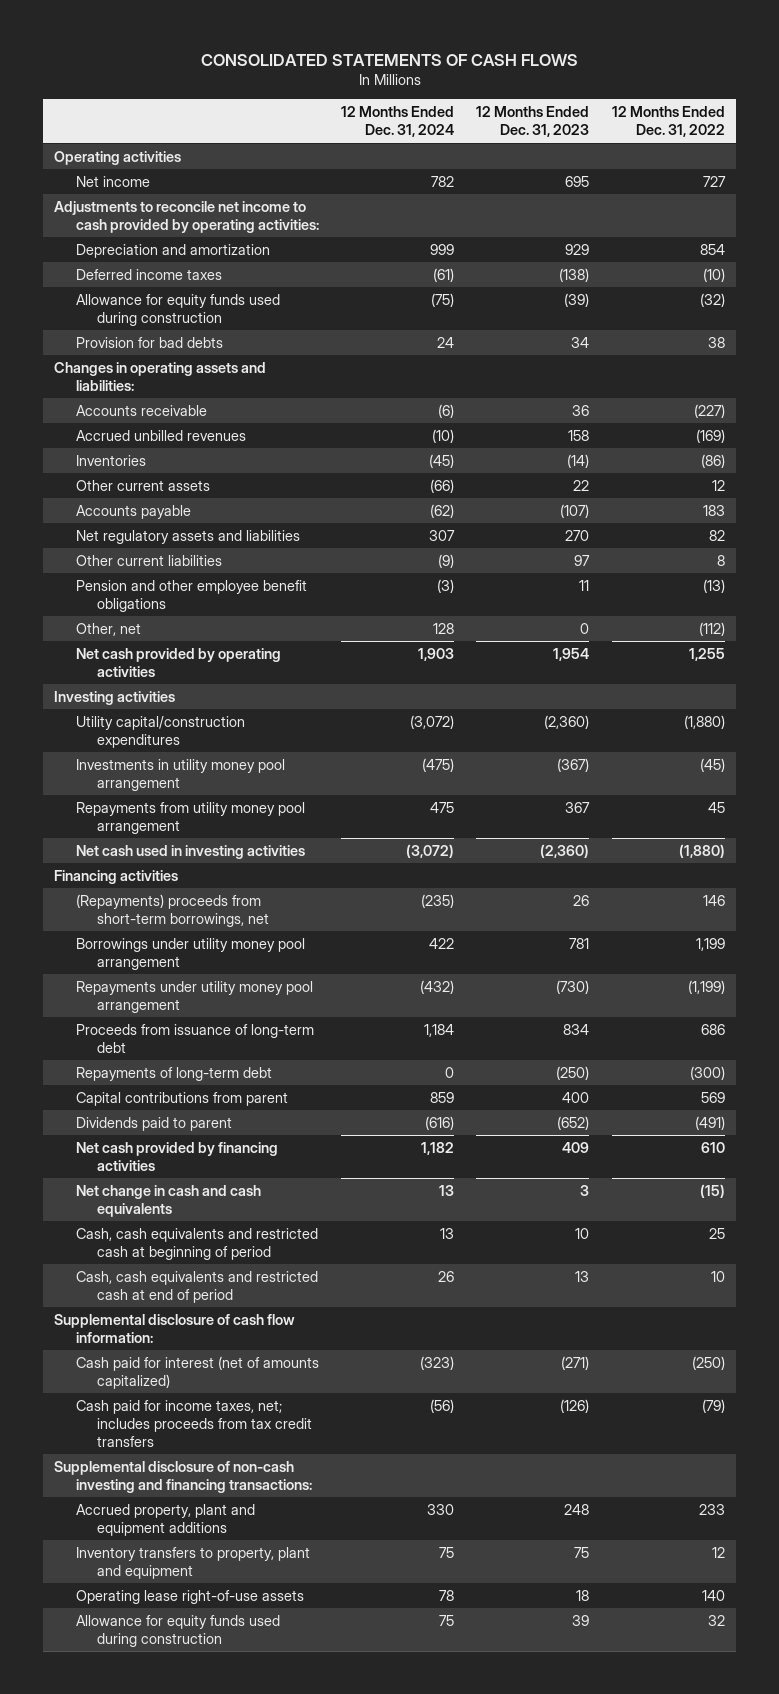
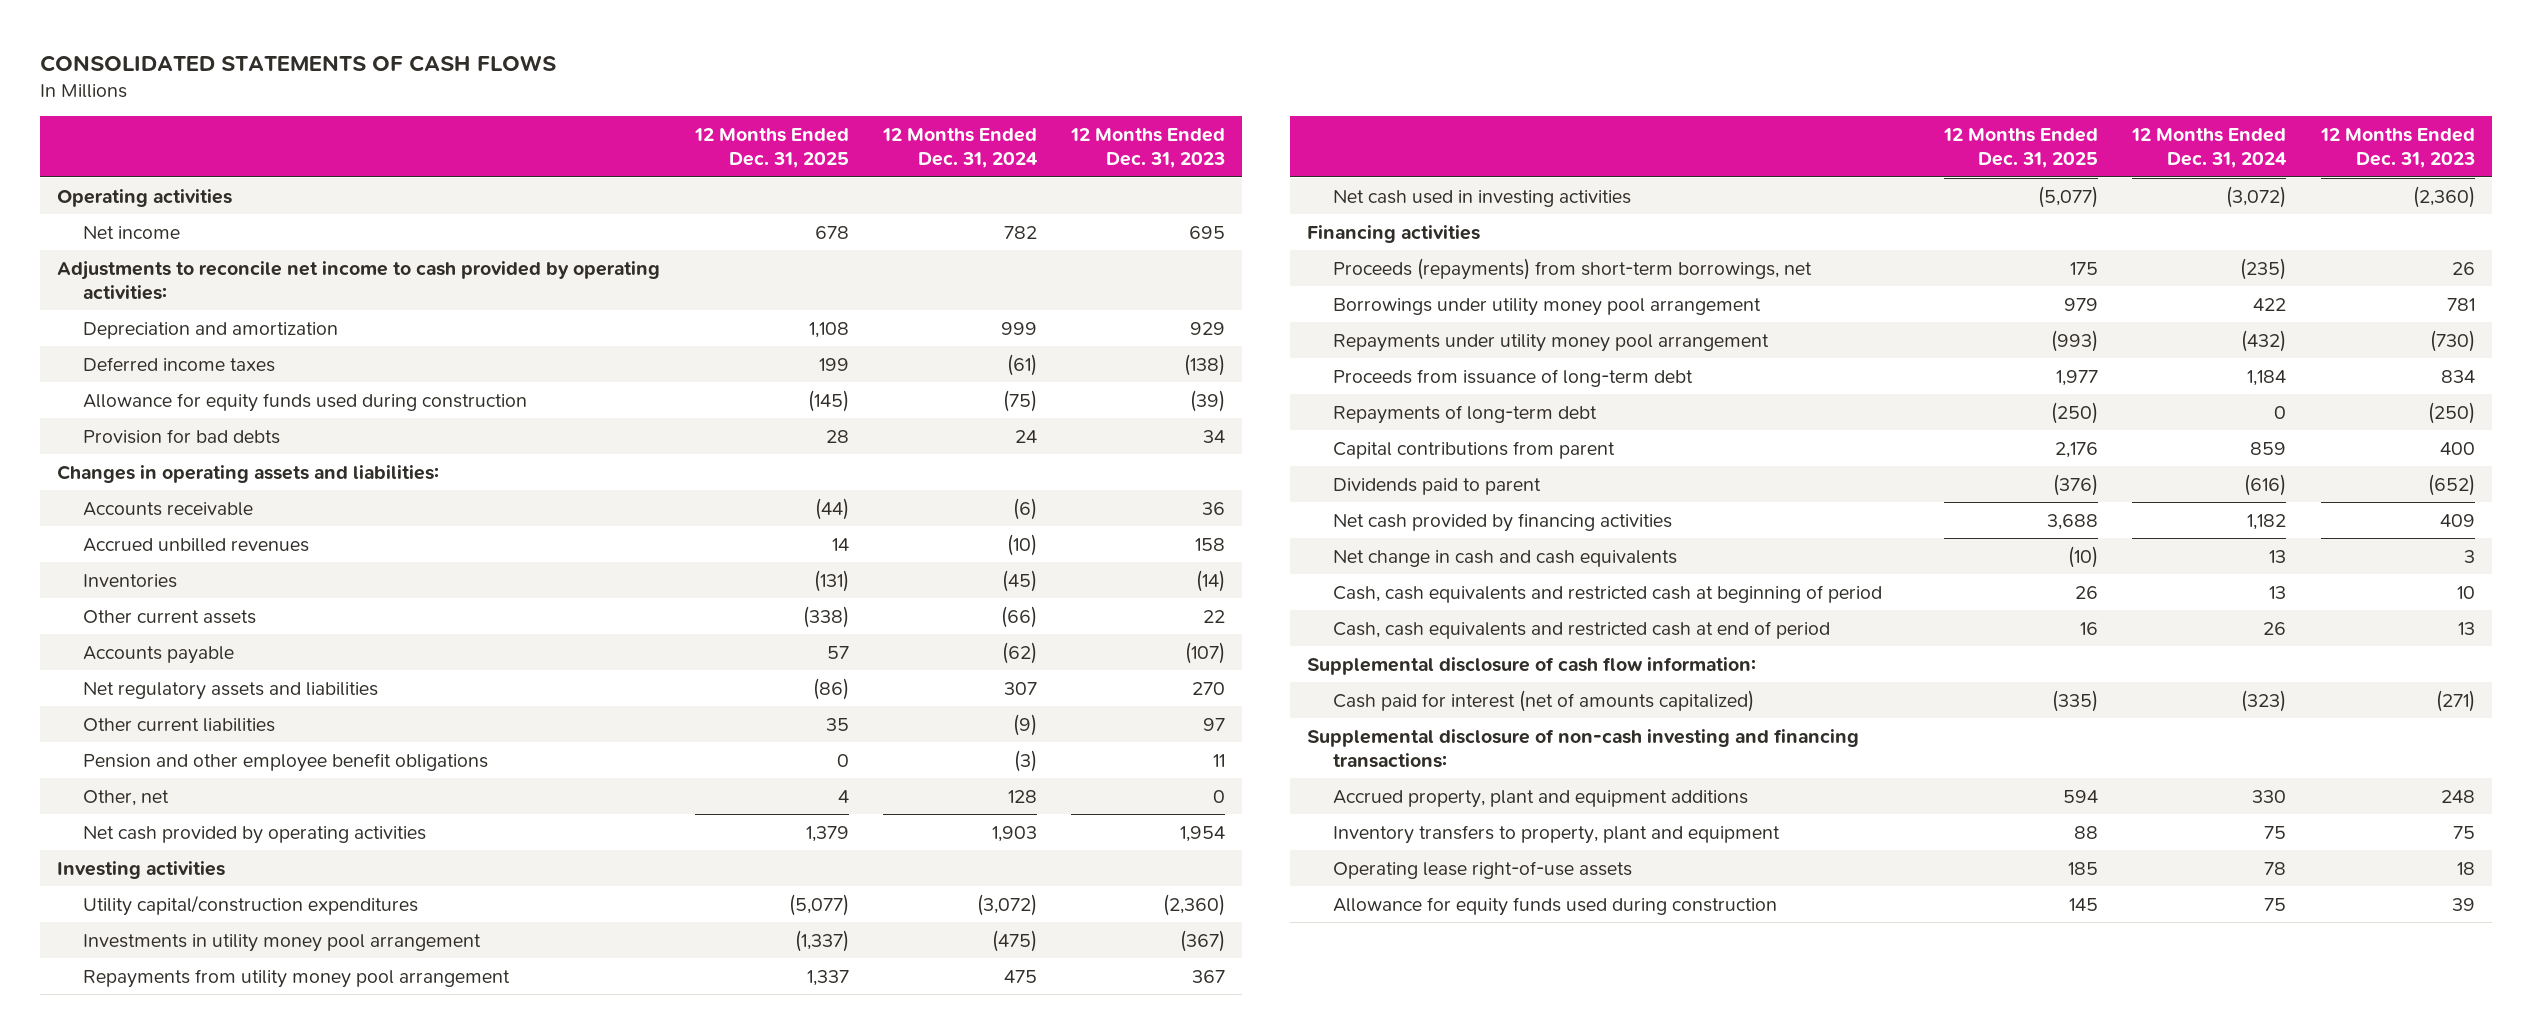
- | 12 Months Ended Dec. 31, 2024 | 12 Months Ended Dec. 31, 2023 | 12 Months Ended Dec. 31, 2022
+ | 12 Months Ended Dec. 31, 2025 | 12 Months Ended Dec. 31, 2024 | 12 Months Ended Dec. 31, 2023
- (Repayments) proceeds from short-term borrowings, net | (235) | 26 | 146
+ Proceeds (repayments) from short-term borrowings, net | 175 | (235) | 26
- Cash paid for income taxes, net; includes proceeds from tax credit transfers | (56) | (126) | (79)

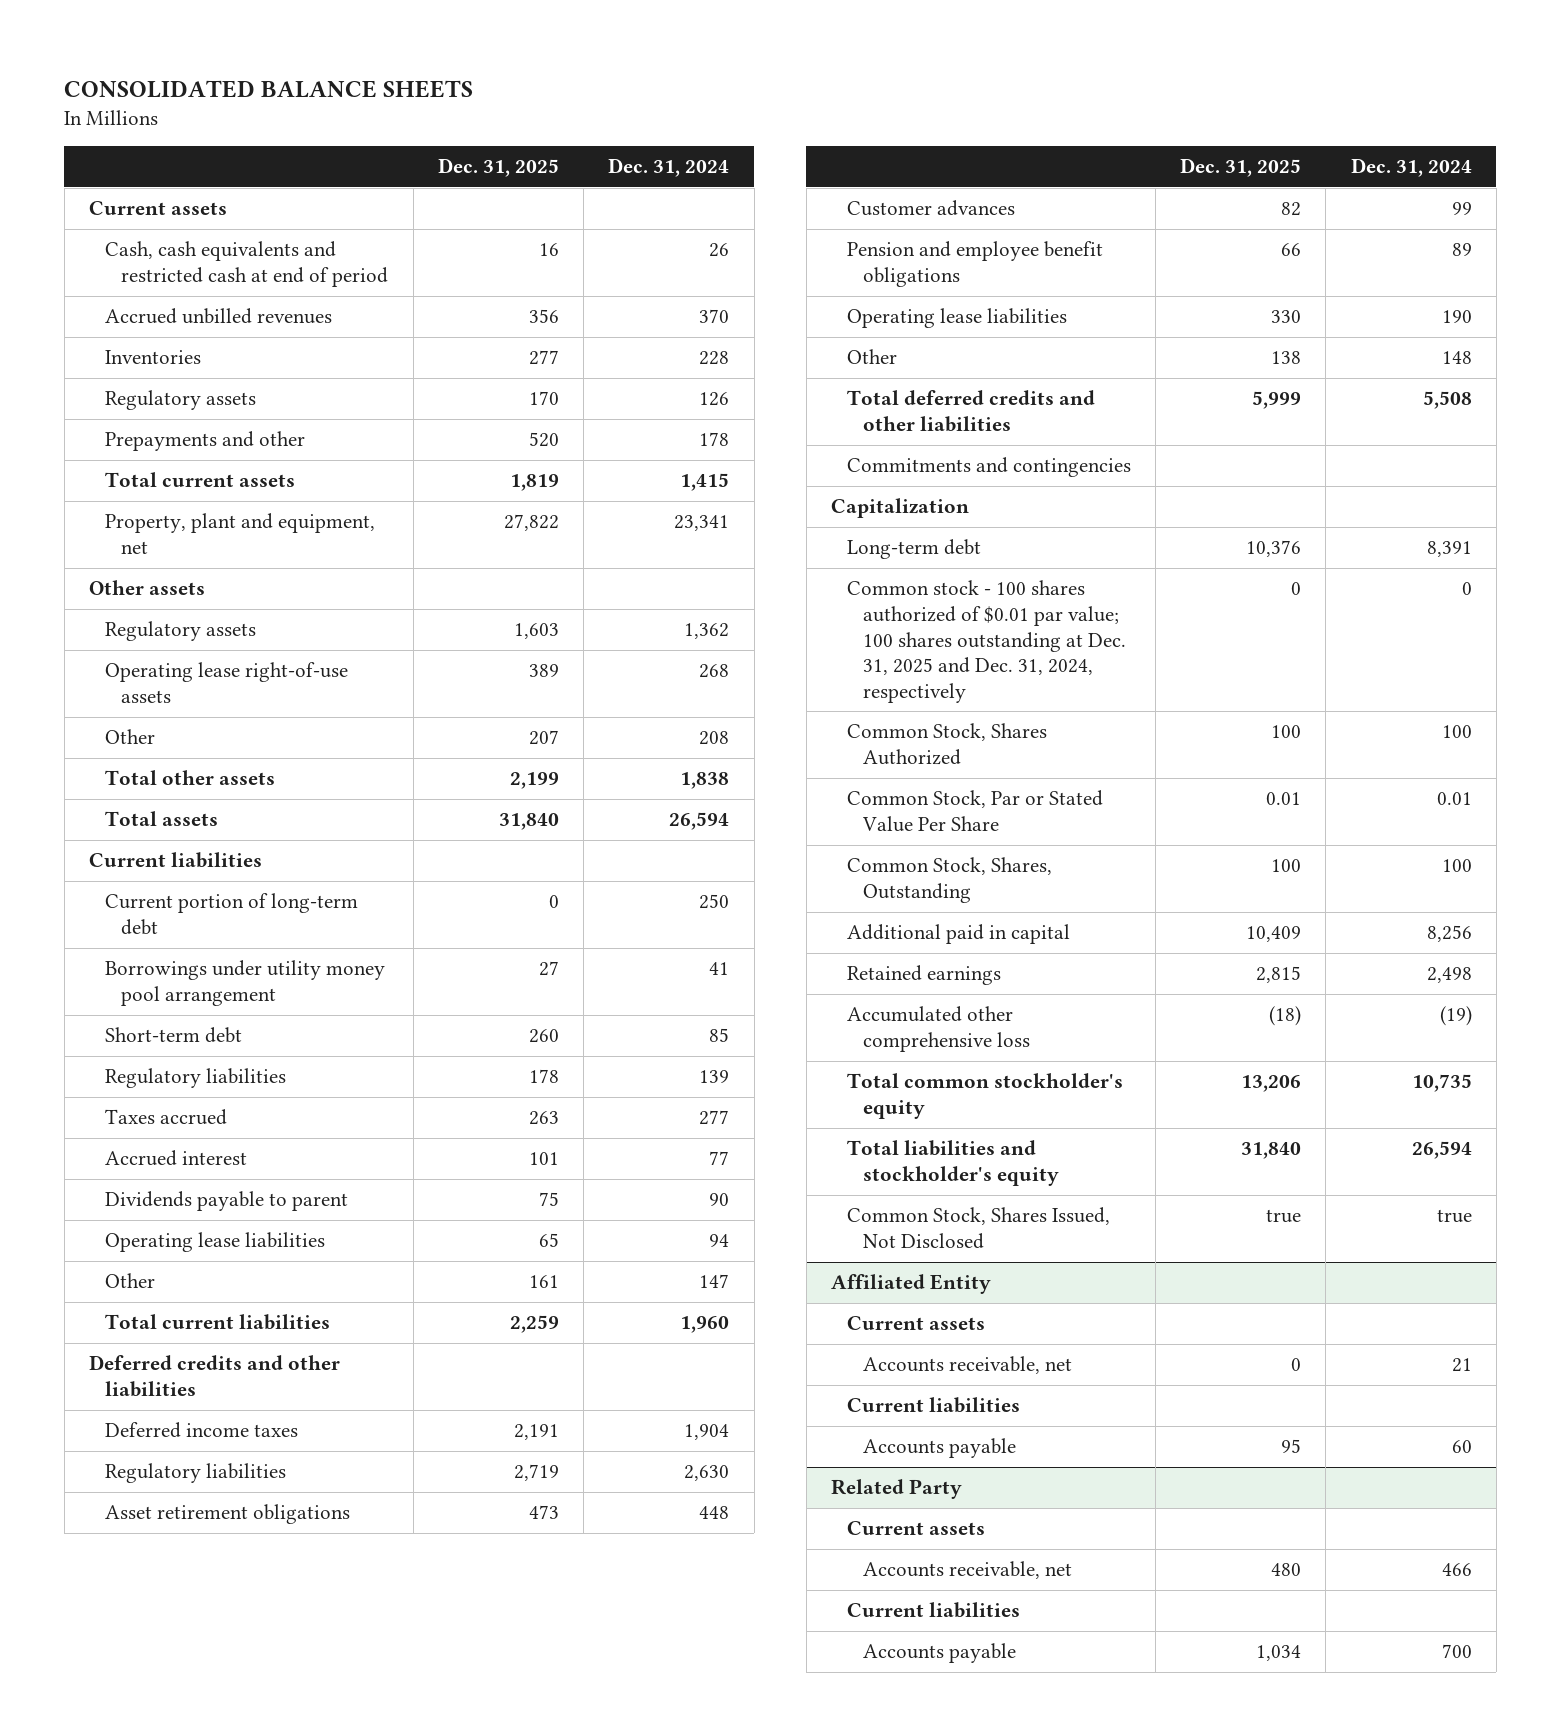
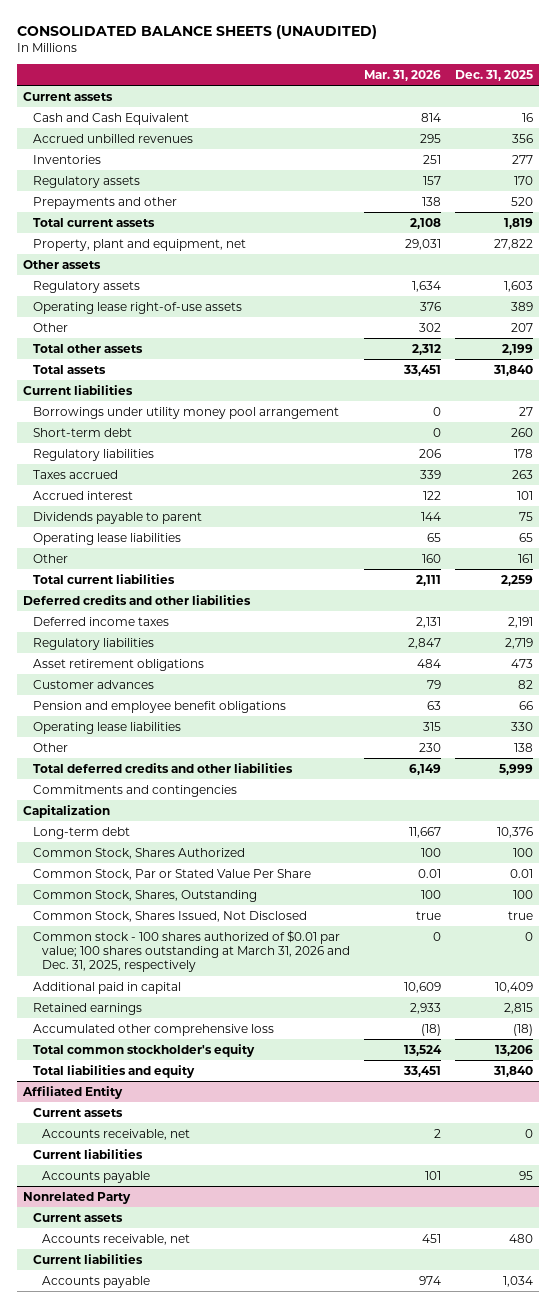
- CONSOLIDATED BALANCE SHEETS
+ CONSOLIDATED BALANCE SHEETS (UNAUDITED)
- | Dec. 31, 2025 | Dec. 31, 2024
+ | Mar. 31, 2026 | Dec. 31, 2025
- Cash, cash equivalents and restricted cash at end of period | 16 | 26
+ Cash and Cash Equivalent | 814 | 16
- Current portion of long-term debt | 0 | 250
- Common stock - 100 shares authorized of $0.01 par value; 100 shares outstanding at Dec. 31, 2025 and Dec. 31, 2024, respectively | 0 | 0
moved up: Common Stock, Shares Issued, Not Disclosed | true | true
+ Common stock - 100 shares authorized of $0.01 par value; 100 shares outstanding at March 31, 2026 and Dec. 31, 2025, respectively | 0 | 0
- Total liabilities and stockholder's equity | 31,840 | 26,594
+ Total liabilities and equity | 33,451 | 31,840
- Related Party
+ Nonrelated Party

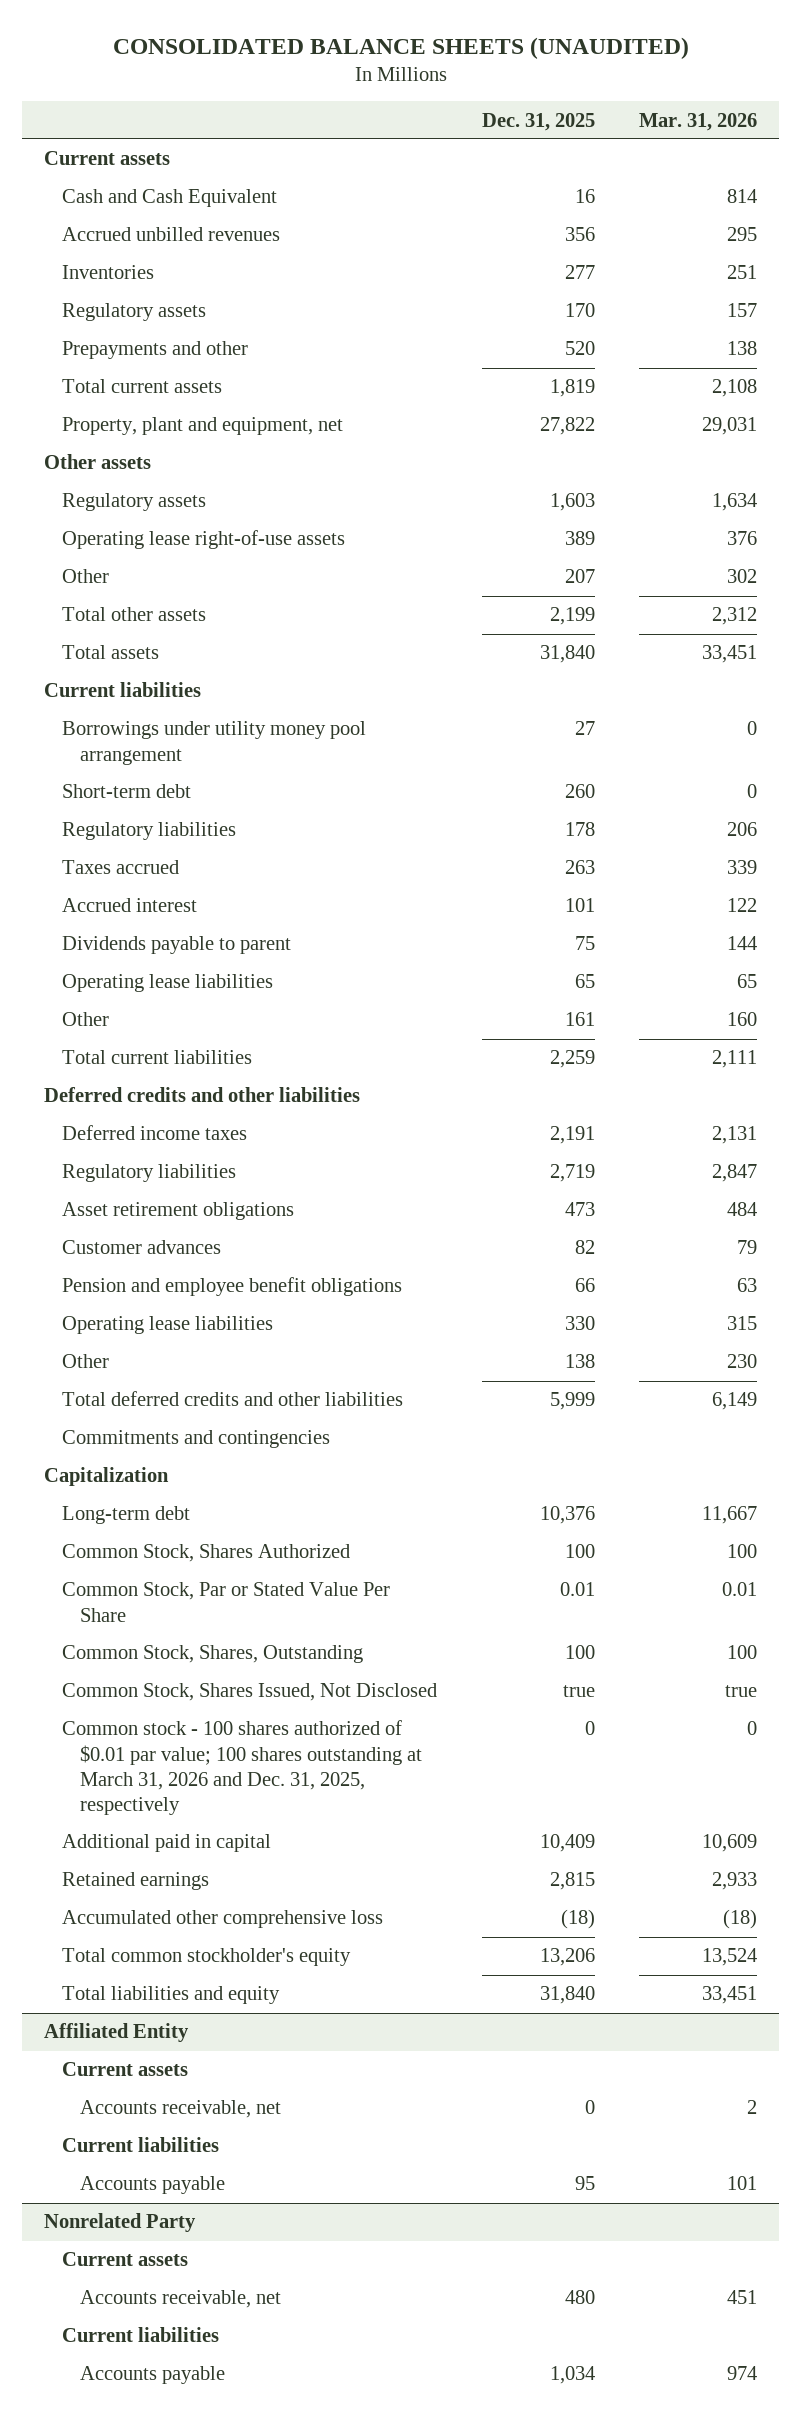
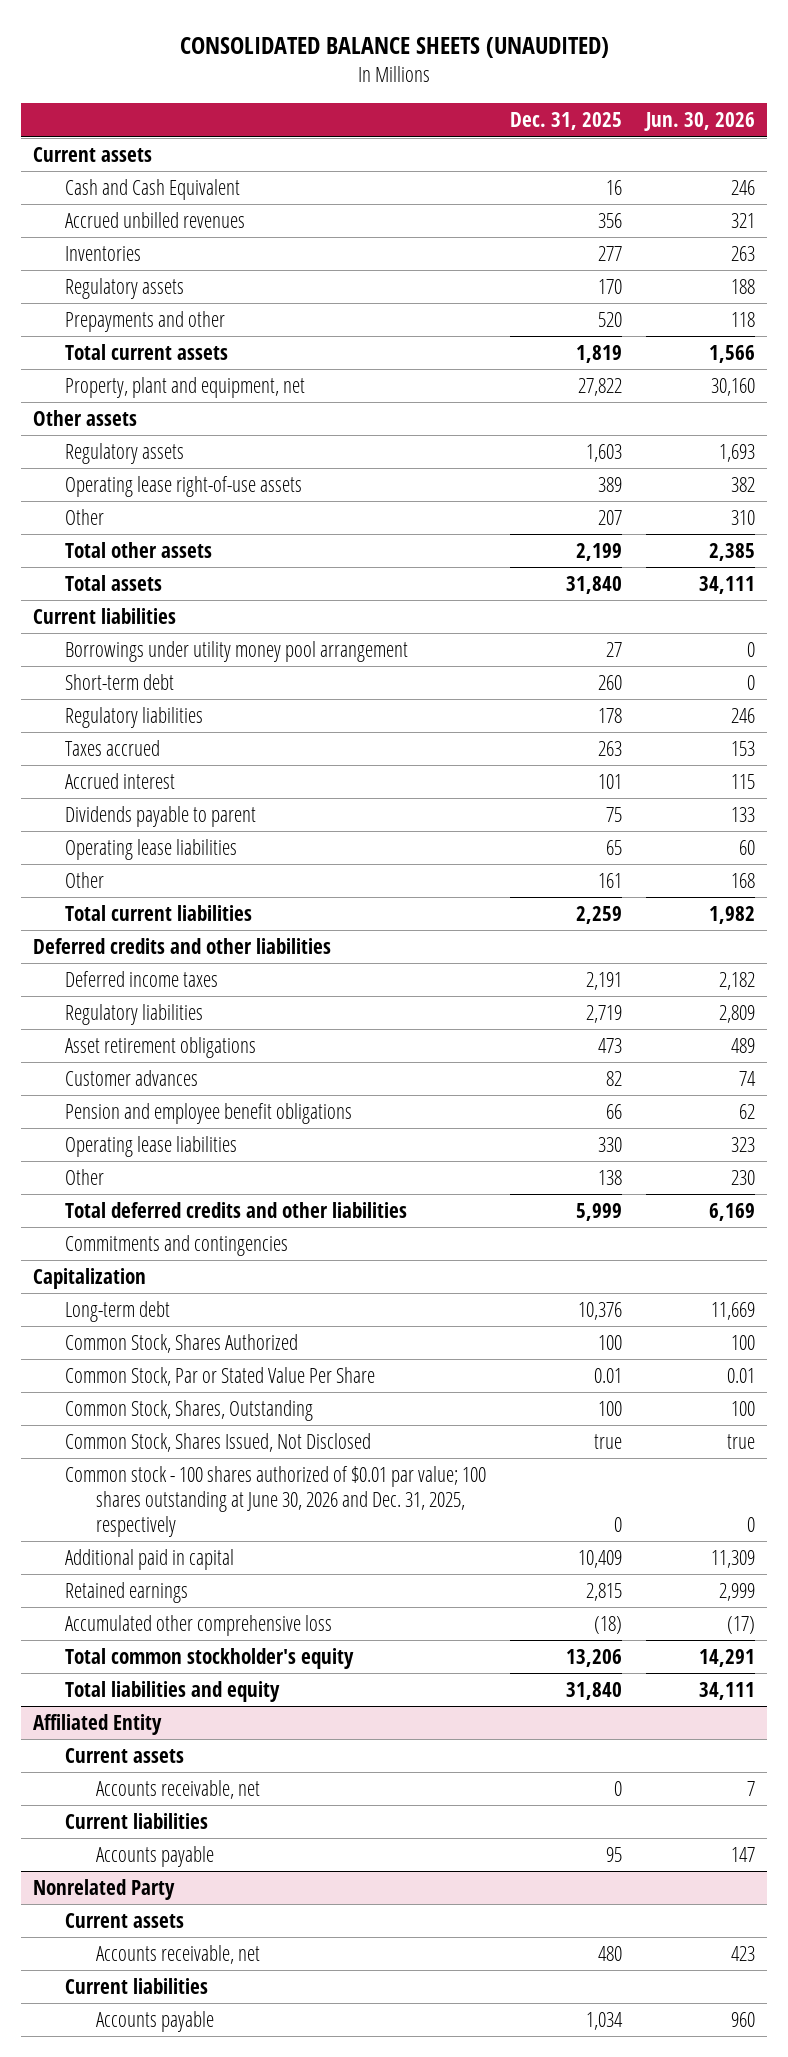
- | Dec. 31, 2025 | Mar. 31, 2026
+ | Dec. 31, 2025 | Jun. 30, 2026
- Common stock - 100 shares authorized of $0.01 par value; 100 shares outstanding at March 31, 2026 and Dec. 31, 2025, respectively | 0 | 0
+ Common stock - 100 shares authorized of $0.01 par value; 100 shares outstanding at June 30, 2026 and Dec. 31, 2025, respectively | 0 | 0

